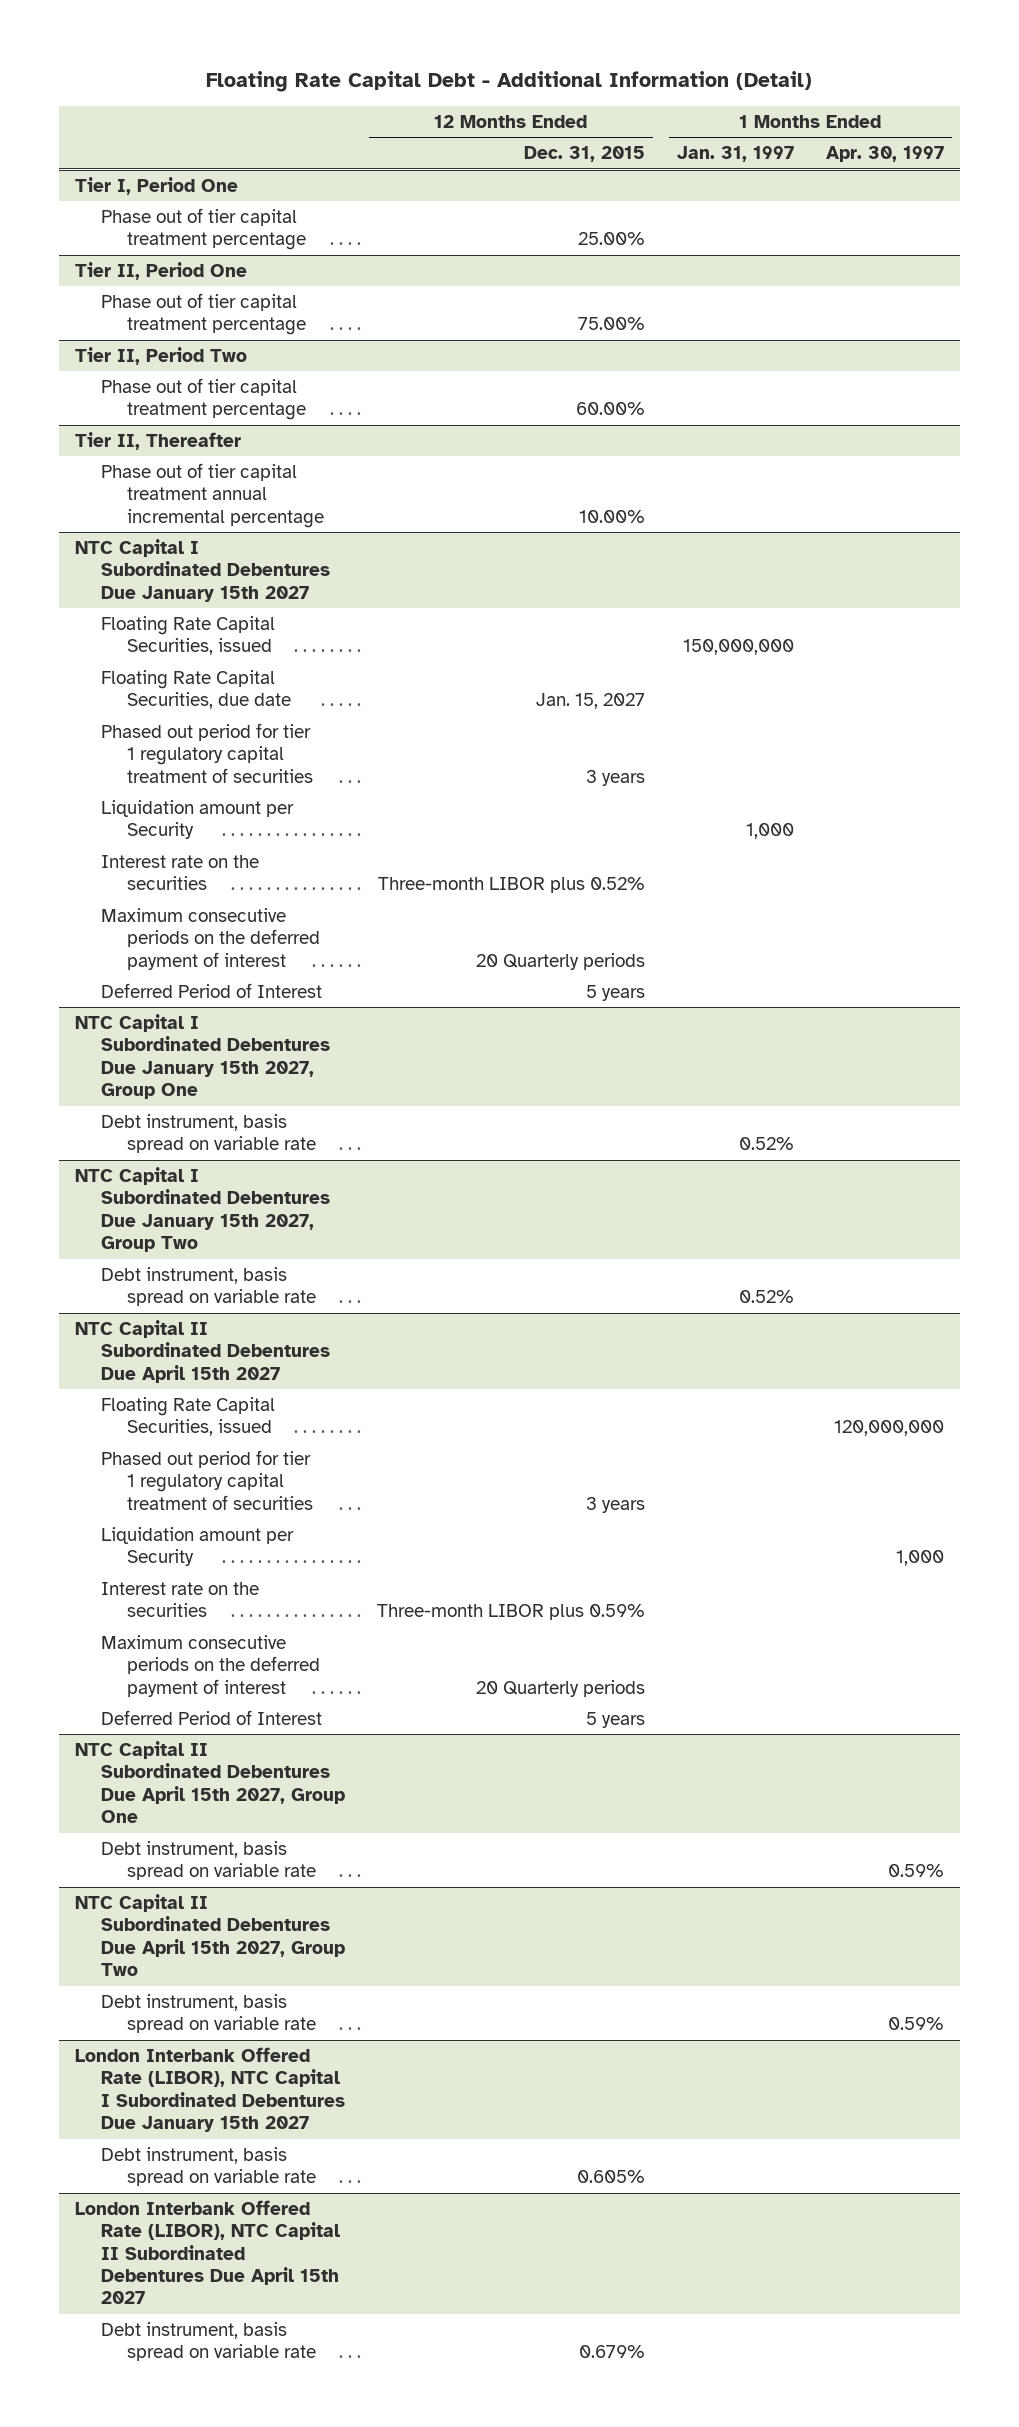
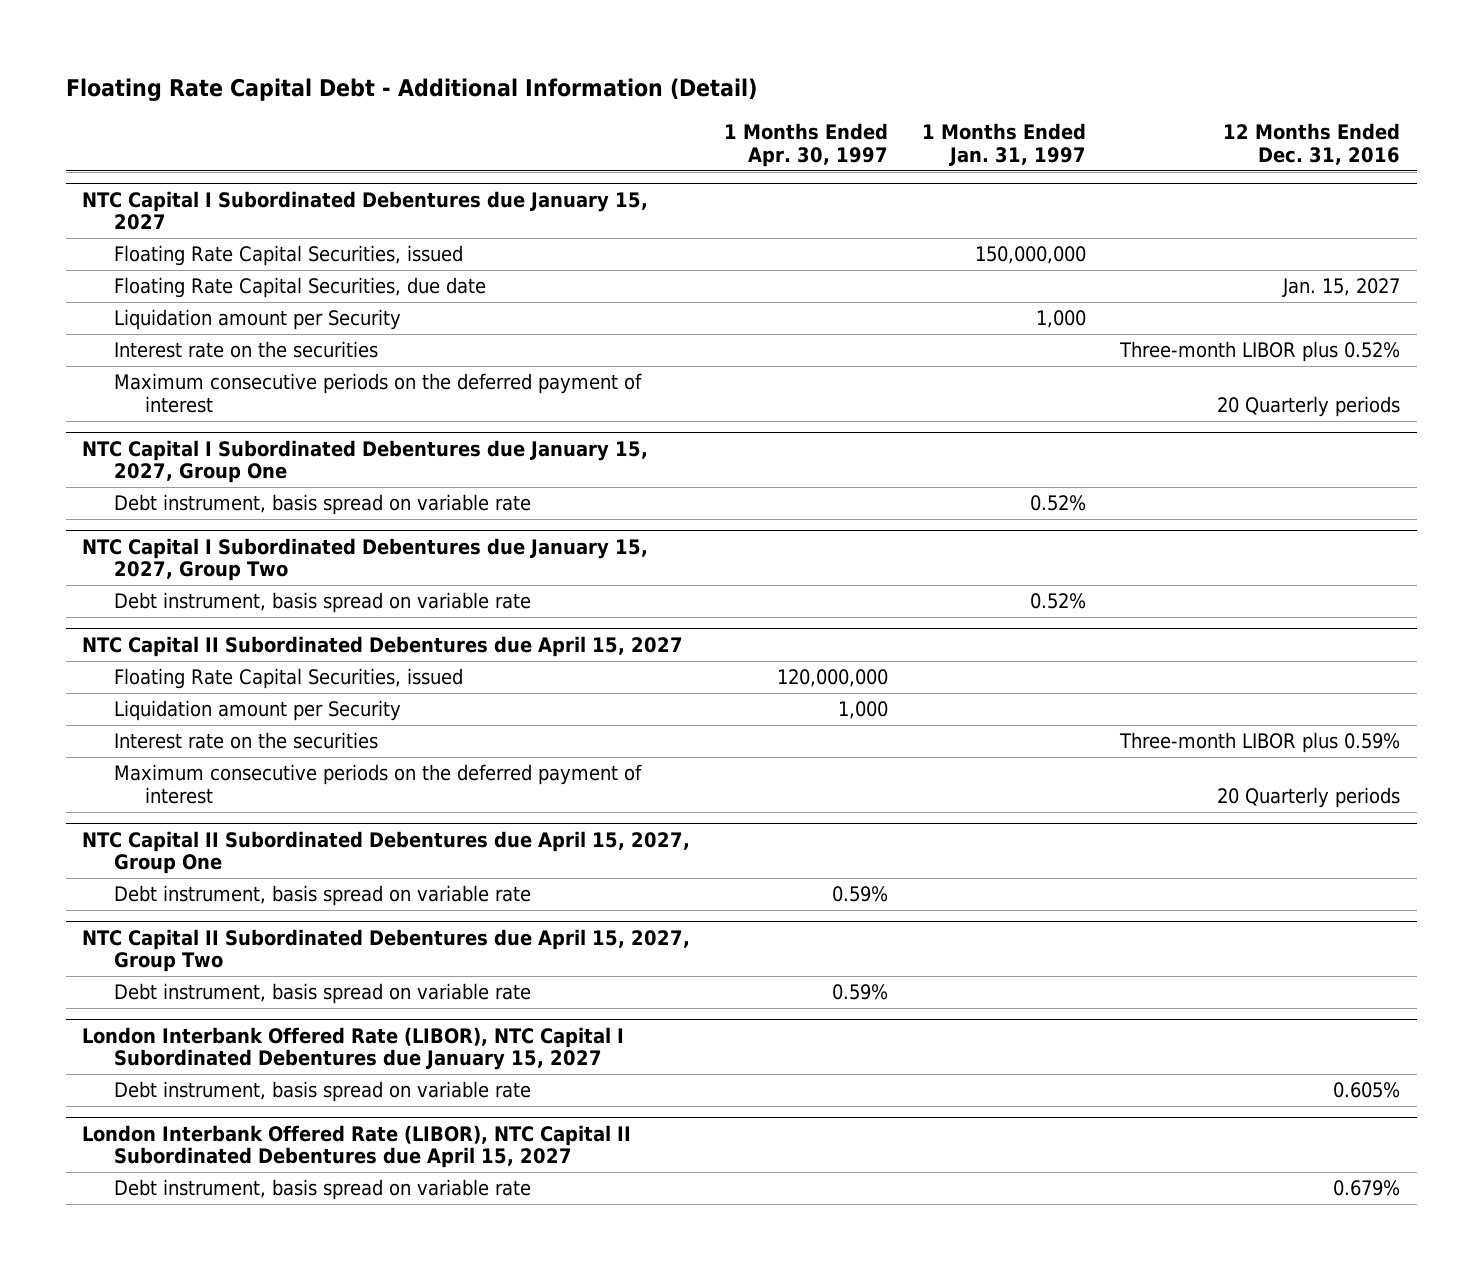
- | 12 Months Ended Dec. 31, 2015 | 1 Months Ended Jan. 31, 1997 | 1 Months Ended Apr. 30, 1997
+ | 1 Months Ended Apr. 30, 1997 | 1 Months Ended Jan. 31, 1997 | 12 Months Ended Dec. 31, 2016
- Tier I, Period One
- Phase out of tier capital treatment percentage | 25.00% | |
- Tier II, Period One
- Phase out of tier capital treatment percentage | 75.00% | |
- Tier II, Period Two
- Phase out of tier capital treatment percentage | 60.00% | |
- Tier II, Thereafter
- Phase out of tier capital treatment annual incremental percentage | 10.00% | |
- NTC Capital I Subordinated Debentures Due January 15th 2027
+ NTC Capital I Subordinated Debentures due January 15, 2027
- Phased out period for tier 1 regulatory capital treatment of securities | 3 years | |
- Deferred Period of Interest | 5 years | |
- NTC Capital I Subordinated Debentures Due January 15th 2027, Group One
+ NTC Capital I Subordinated Debentures due January 15, 2027, Group One
- NTC Capital I Subordinated Debentures Due January 15th 2027, Group Two
+ NTC Capital I Subordinated Debentures due January 15, 2027, Group Two
- NTC Capital II Subordinated Debentures Due April 15th 2027
+ NTC Capital II Subordinated Debentures due April 15, 2027
- Phased out period for tier 1 regulatory capital treatment of securities | 3 years | |
- Deferred Period of Interest | 5 years | |
- NTC Capital II Subordinated Debentures Due April 15th 2027, Group One
+ NTC Capital II Subordinated Debentures due April 15, 2027, Group One
- NTC Capital II Subordinated Debentures Due April 15th 2027, Group Two
+ NTC Capital II Subordinated Debentures due April 15, 2027, Group Two
- London Interbank Offered Rate (LIBOR), NTC Capital I Subordinated Debentures Due January 15th 2027
+ London Interbank Offered Rate (LIBOR), NTC Capital I Subordinated Debentures due January 15, 2027
- London Interbank Offered Rate (LIBOR), NTC Capital II Subordinated Debentures Due April 15th 2027
+ London Interbank Offered Rate (LIBOR), NTC Capital II Subordinated Debentures due April 15, 2027

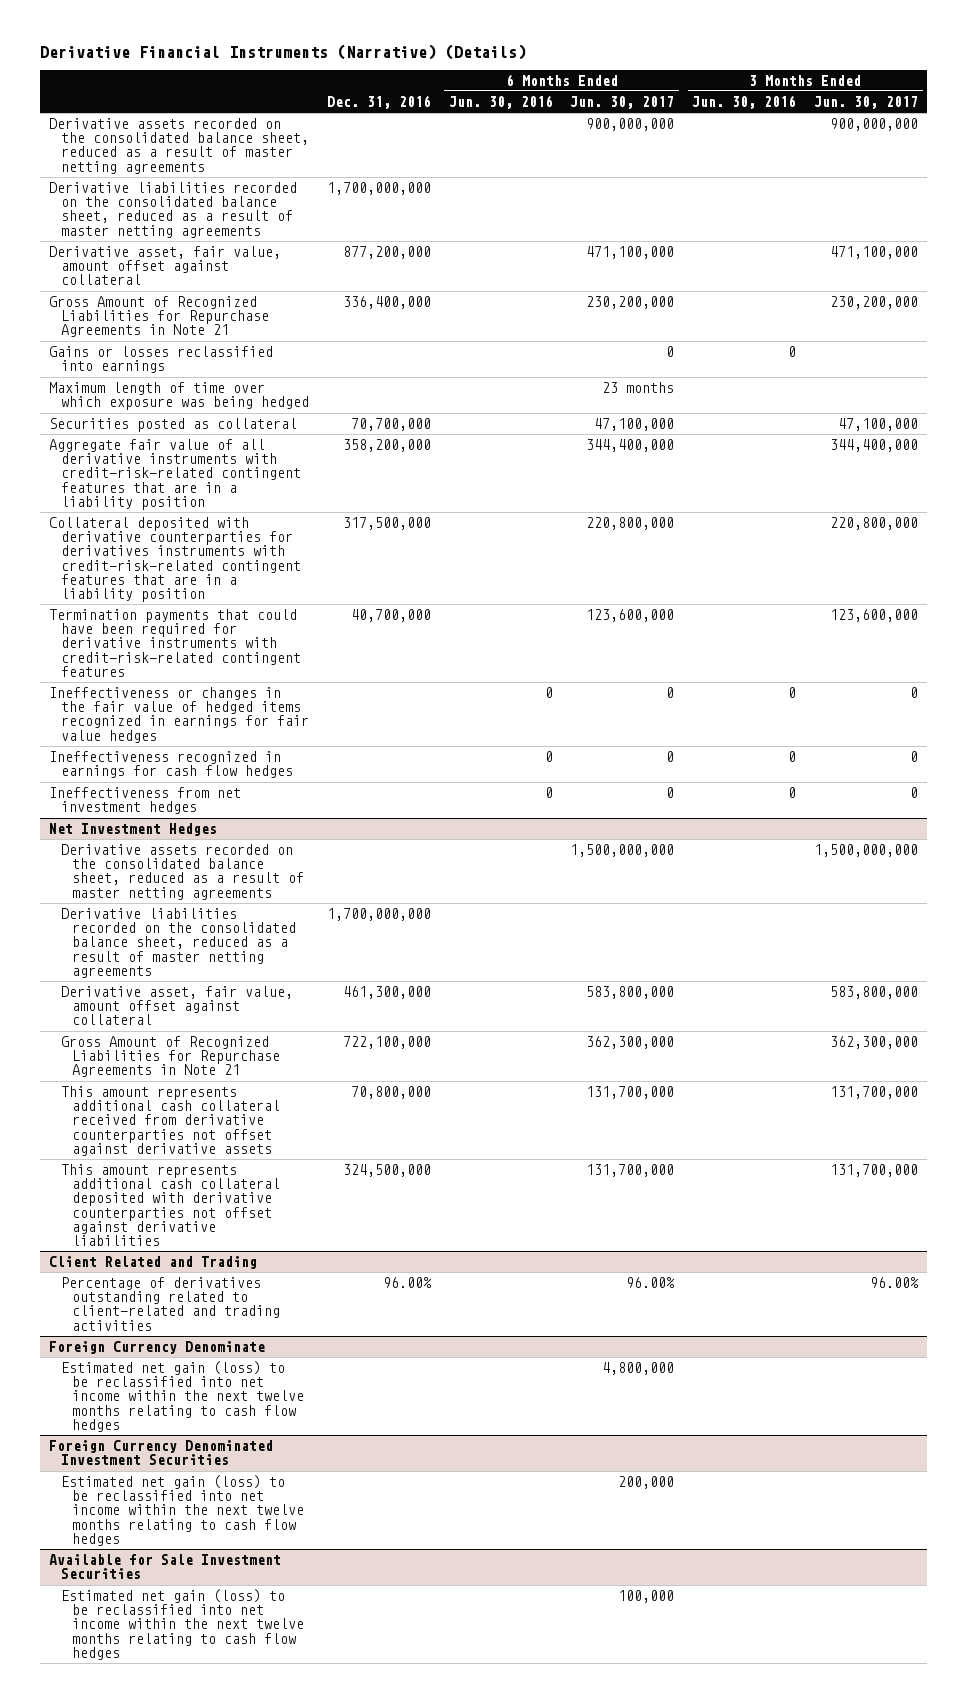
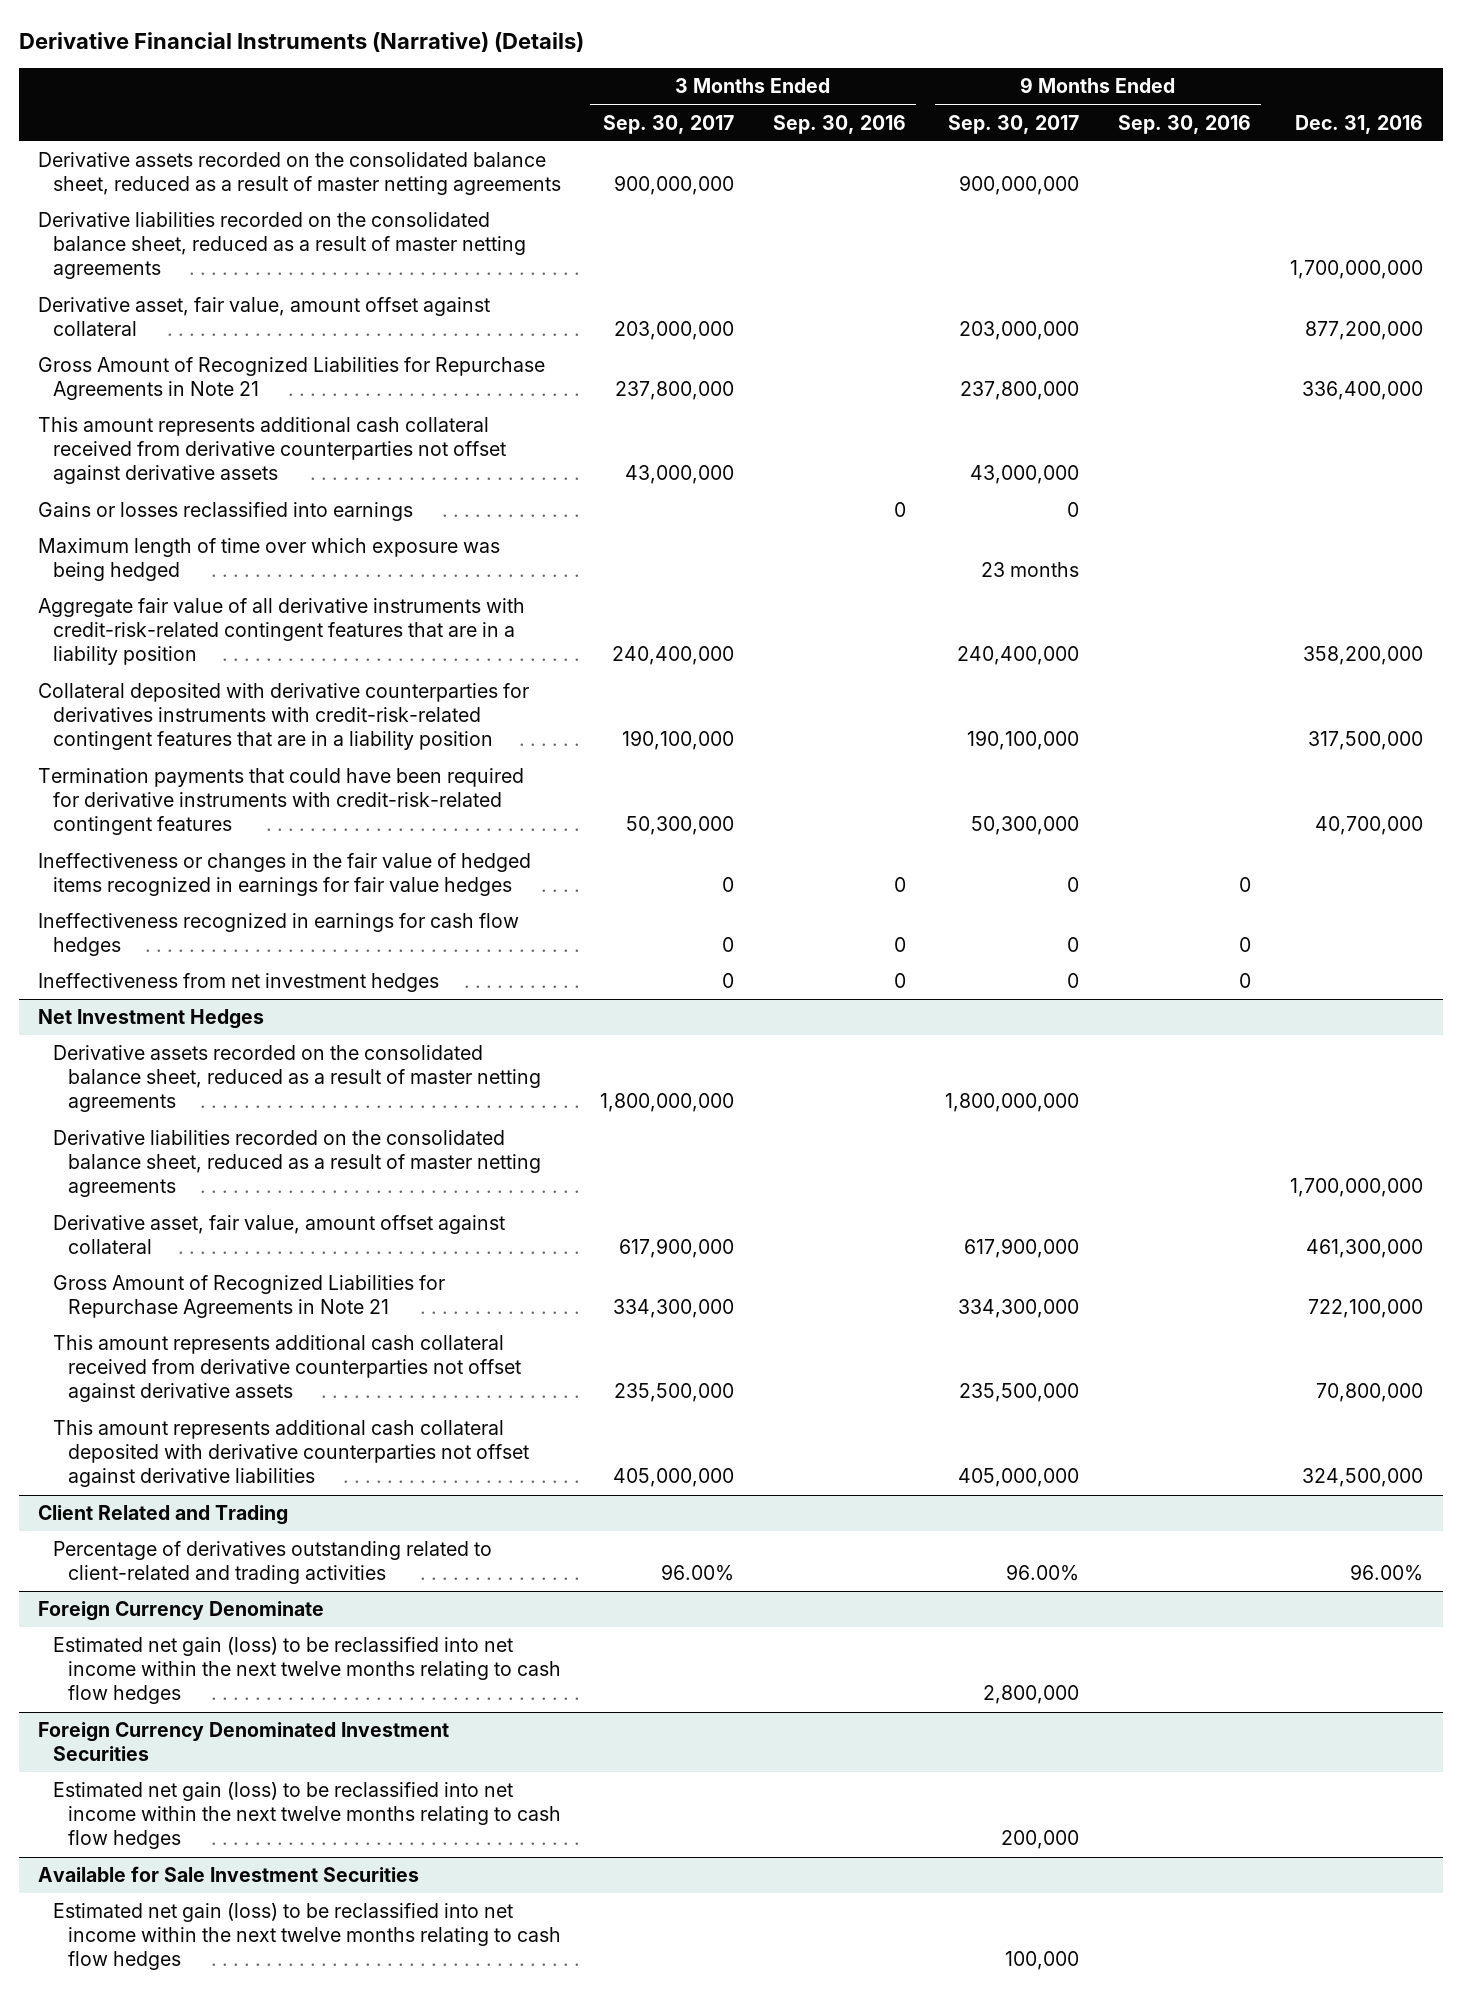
- | Dec. 31, 2016 | 6 Months Ended Jun. 30, 2016 | 6 Months Ended Jun. 30, 2017 | 3 Months Ended Jun. 30, 2016 | 3 Months Ended Jun. 30, 2017
+ | 3 Months Ended Sep. 30, 2017 | 3 Months Ended Sep. 30, 2016 | 9 Months Ended Sep. 30, 2017 | 9 Months Ended Sep. 30, 2016 | Dec. 31, 2016
+ This amount represents additional cash collateral received from derivative counterparties not offset against derivative assets | 43,000,000 | | 43,000,000 | |
- Securities posted as collateral | 70,700,000 | | 47,100,000 | | 47,100,000

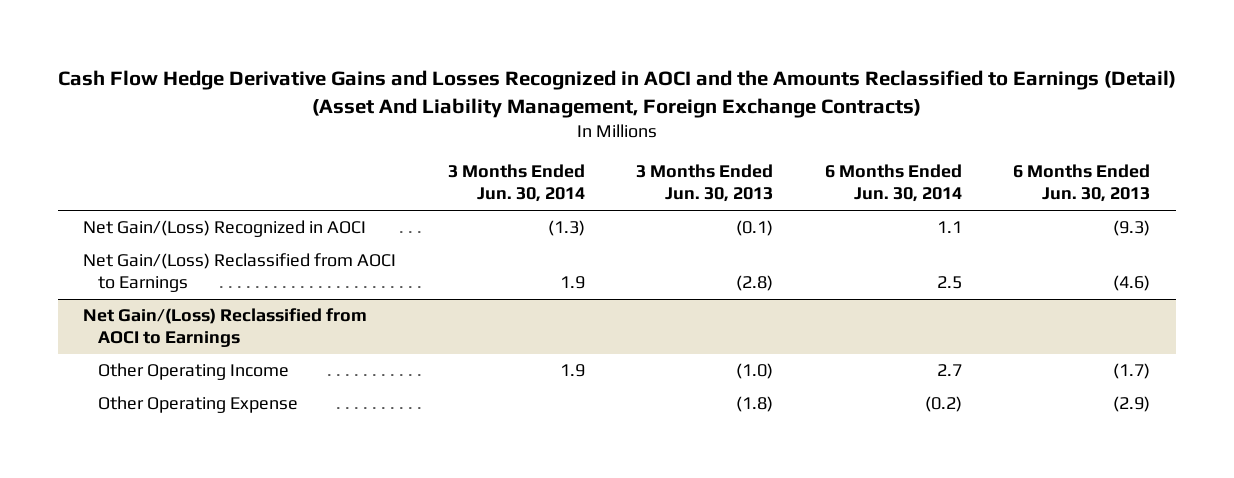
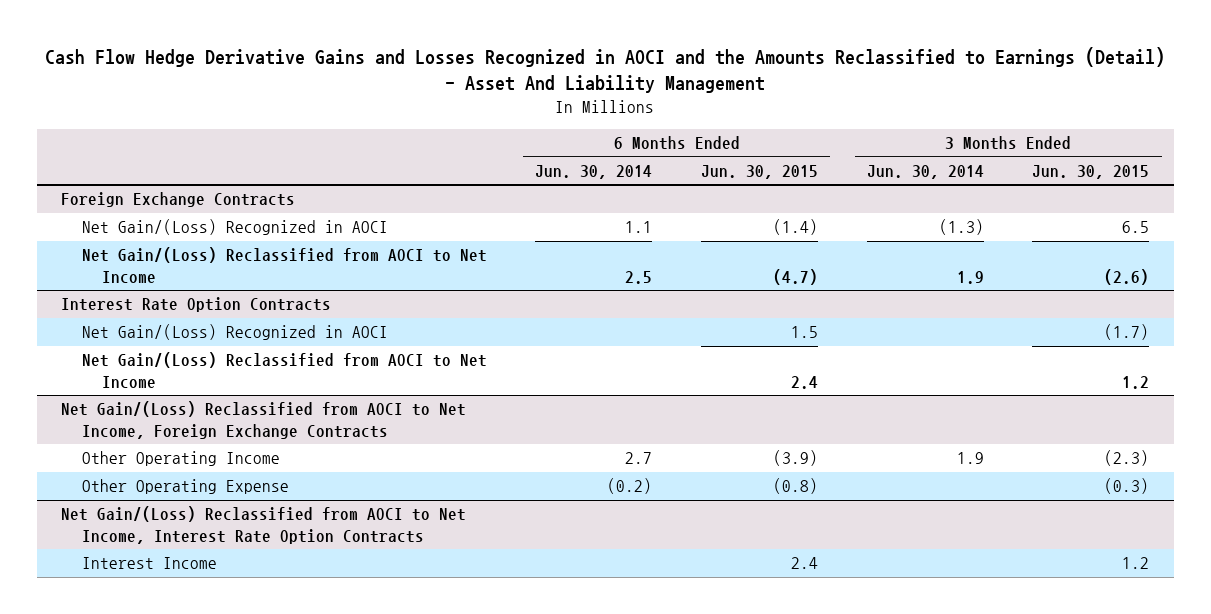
- Cash Flow Hedge Derivative Gains and Losses Recognized in AOCI and the Amounts Reclassified to Earnings (Detail) (Asset And Liability Management, Foreign Exchange Contracts)
+ Cash Flow Hedge Derivative Gains and Losses Recognized in AOCI and the Amounts Reclassified to Earnings (Detail) - Asset And Liability Management
- | 3 Months Ended Jun. 30, 2014 | 3 Months Ended Jun. 30, 2013 | 6 Months Ended Jun. 30, 2014 | 6 Months Ended Jun. 30, 2013
+ | 6 Months Ended Jun. 30, 2014 | 6 Months Ended Jun. 30, 2015 | 3 Months Ended Jun. 30, 2014 | 3 Months Ended Jun. 30, 2015
+ Foreign Exchange Contracts
- Net Gain/(Loss) Reclassified from AOCI to Earnings | 1.9 | (2.8) | 2.5 | (4.6)
- Net Gain/(Loss) Reclassified from AOCI to Earnings
+ Net Gain/(Loss) Reclassified from AOCI to Net Income | 2.5 | (4.7) | 1.9 | (2.6)
+ Interest Rate Option Contracts
+ Net Gain/(Loss) Recognized in AOCI | | 1.5 | | (1.7)
+ Net Gain/(Loss) Reclassified from AOCI to Net Income | | 2.4 | | 1.2
+ Net Gain/(Loss) Reclassified from AOCI to Net Income, Foreign Exchange Contracts
+ Net Gain/(Loss) Reclassified from AOCI to Net Income, Interest Rate Option Contracts
+ Interest Income | | 2.4 | | 1.2

